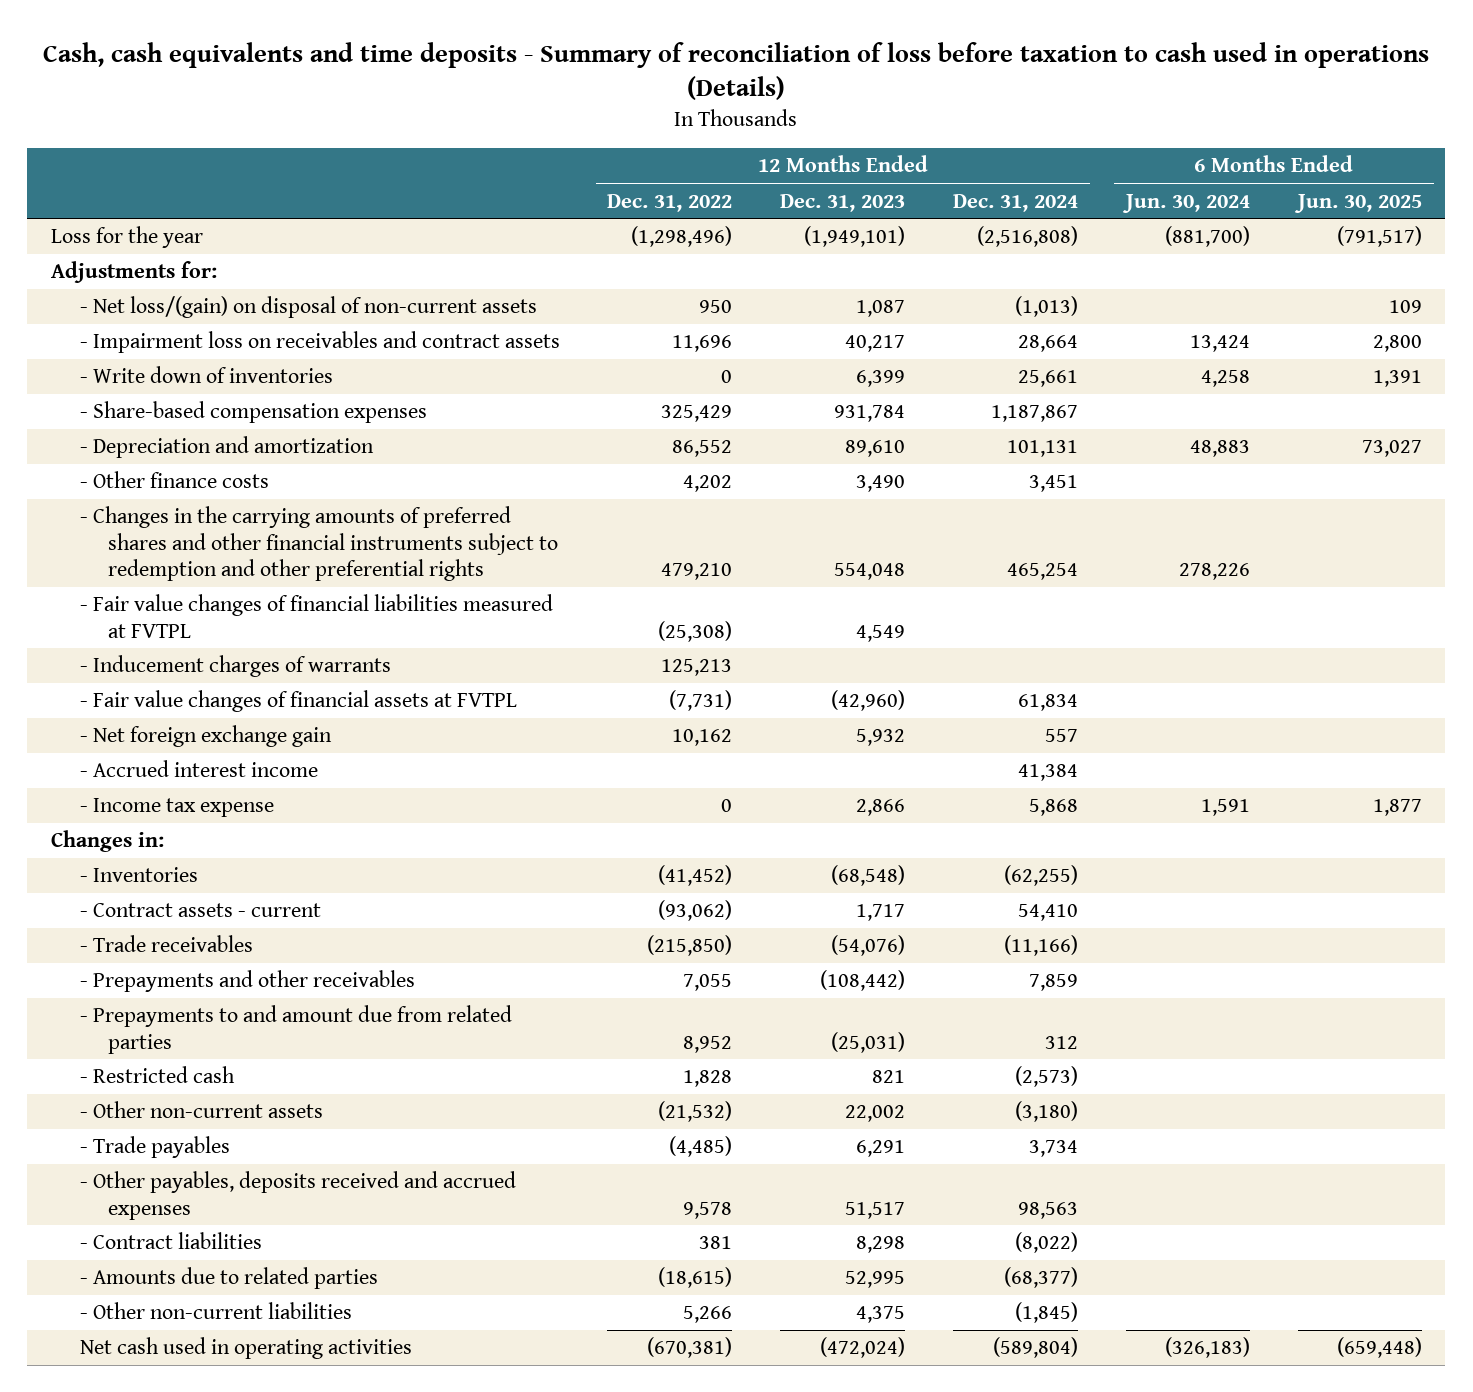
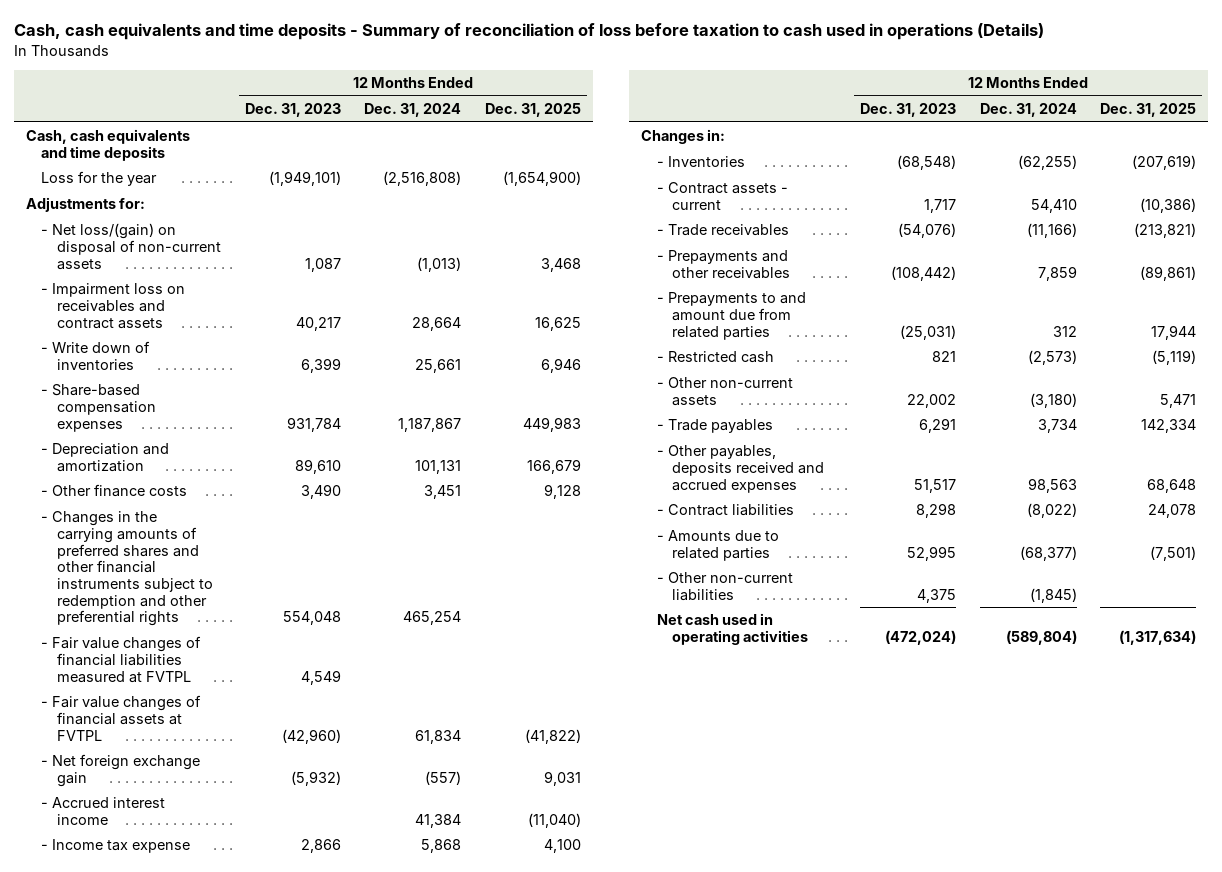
- | 12 Months Ended Dec. 31, 2022 | 12 Months Ended Dec. 31, 2023 | 12 Months Ended Dec. 31, 2024 | 6 Months Ended Jun. 30, 2024 | 6 Months Ended Jun. 30, 2025
+ | 12 Months Ended Dec. 31, 2023 | 12 Months Ended Dec. 31, 2024 | 12 Months Ended Dec. 31, 2025
+ Cash, cash equivalents and time deposits
- - Inducement charges of warrants | 125,213 | | | |
- - Net foreign exchange gain | 10,162 | 5,932 | 557 | |
+ - Net foreign exchange gain | (5,932) | (557) | 9,031

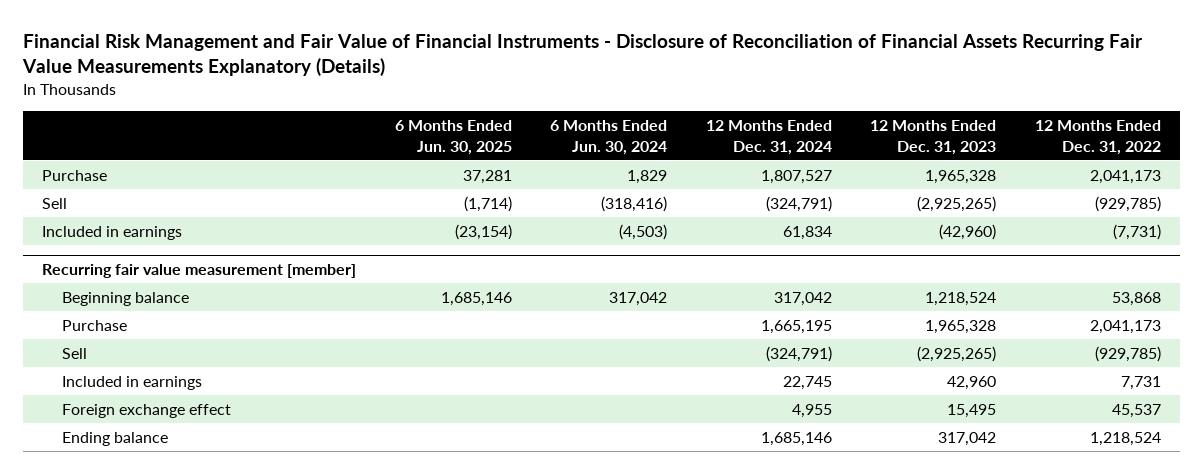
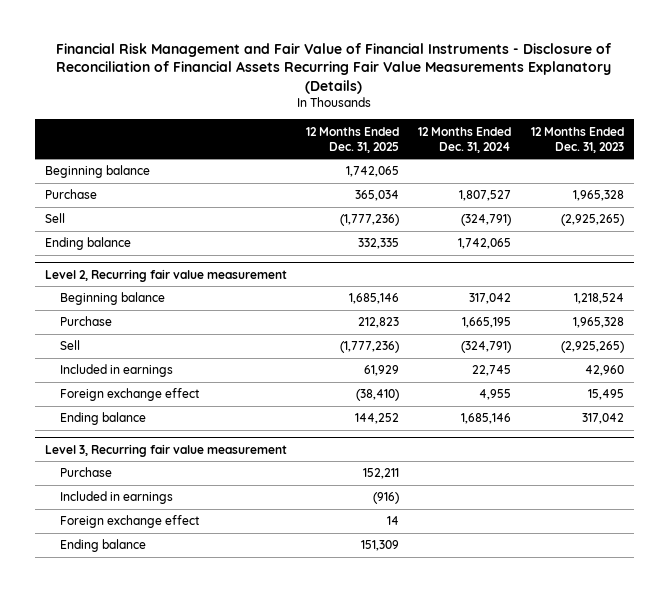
- | 6 Months Ended Jun. 30, 2025 | 6 Months Ended Jun. 30, 2024 | 12 Months Ended Dec. 31, 2024 | 12 Months Ended Dec. 31, 2023 | 12 Months Ended Dec. 31, 2022
+ | 12 Months Ended Dec. 31, 2025 | 12 Months Ended Dec. 31, 2024 | 12 Months Ended Dec. 31, 2023
+ Beginning balance | 1,742,065 | |
- Included in earnings | (23,154) | (4,503) | 61,834 | (42,960) | (7,731)
- Recurring fair value measurement [member]
+ Ending balance | 332,335 | 1,742,065 |
+ Level 2, Recurring fair value measurement
+ Level 3, Recurring fair value measurement
+ Purchase | 152,211 | |
+ Included in earnings | (916) | |
+ Foreign exchange effect | 14 | |
+ Ending balance | 151,309 | |

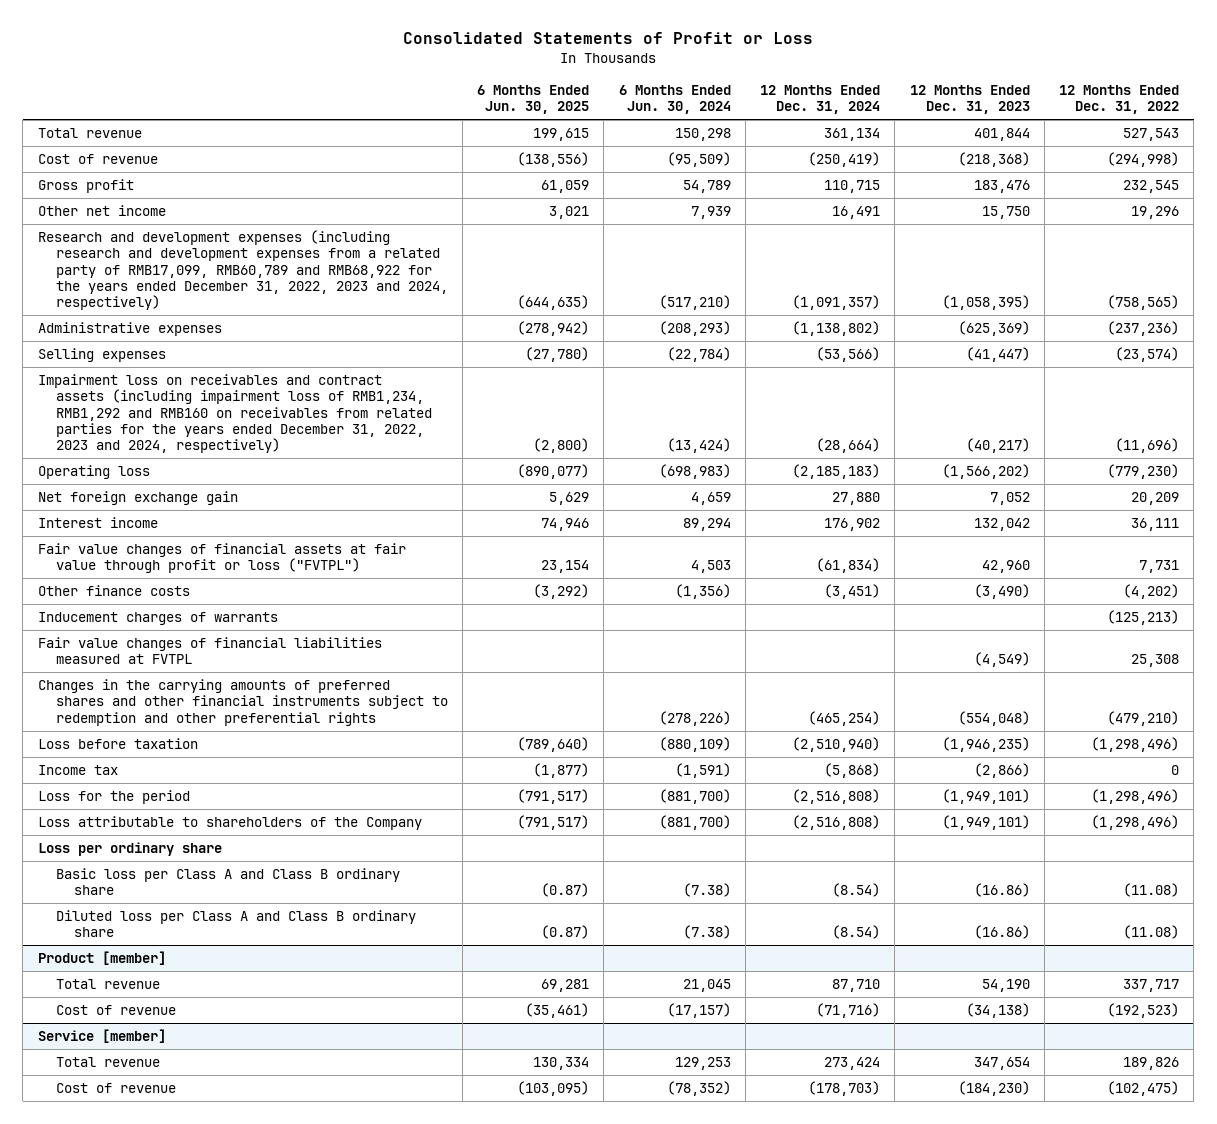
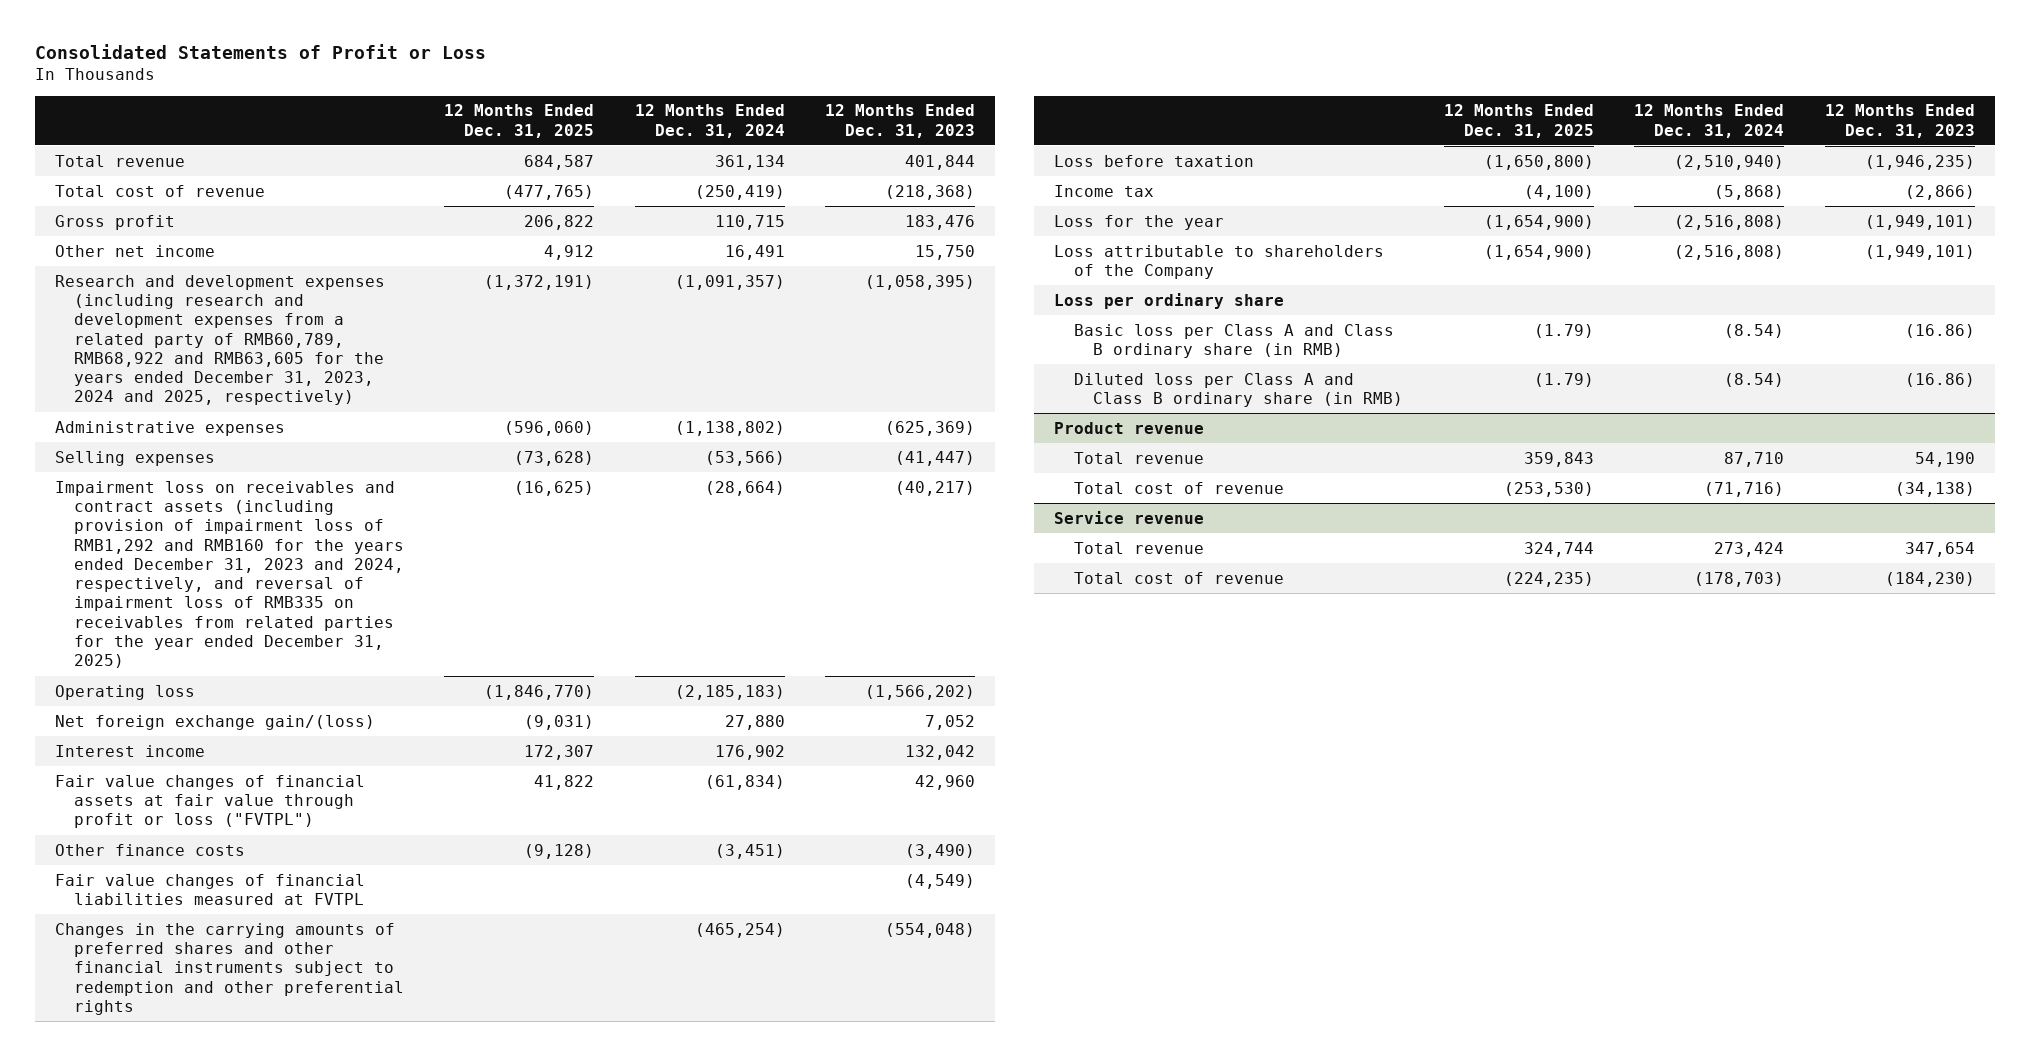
- | 6 Months Ended Jun. 30, 2025 | 6 Months Ended Jun. 30, 2024 | 12 Months Ended Dec. 31, 2024 | 12 Months Ended Dec. 31, 2023 | 12 Months Ended Dec. 31, 2022
+ | 12 Months Ended Dec. 31, 2025 | 12 Months Ended Dec. 31, 2024 | 12 Months Ended Dec. 31, 2023
- Cost of revenue | (138,556) | (95,509) | (250,419) | (218,368) | (294,998)
+ Total cost of revenue | (477,765) | (250,419) | (218,368)
- Research and development expenses (including research and development expenses from a related party of RMB17,099, RMB60,789 and RMB68,922 for the years ended December 31, 2022, 2023 and 2024, respectively) | (644,635) | (517,210) | (1,091,357) | (1,058,395) | (758,565)
+ Research and development expenses (including research and development expenses from a related party of RMB60,789, RMB68,922 and RMB63,605 for the years ended December 31, 2023, 2024 and 2025, respectively) | (1,372,191) | (1,091,357) | (1,058,395)
- Impairment loss on receivables and contract assets (including impairment loss of RMB1,234, RMB1,292 and RMB160 on receivables from related parties for the years ended December 31, 2022, 2023 and 2024, respectively) | (2,800) | (13,424) | (28,664) | (40,217) | (11,696)
+ Impairment loss on receivables and contract assets (including provision of impairment loss of RMB1,292 and RMB160 for the years ended December 31, 2023 and 2024, respectively, and reversal of impairment loss of RMB335 on receivables from related parties for the year ended December 31, 2025) | (16,625) | (28,664) | (40,217)
- Net foreign exchange gain | 5,629 | 4,659 | 27,880 | 7,052 | 20,209
+ Net foreign exchange gain/(loss) | (9,031) | 27,880 | 7,052
- Inducement charges of warrants | | | | | (125,213)
- Loss for the period | (791,517) | (881,700) | (2,516,808) | (1,949,101) | (1,298,496)
+ Loss for the year | (1,654,900) | (2,516,808) | (1,949,101)
- Basic loss per Class A and Class B ordinary share | (0.87) | (7.38) | (8.54) | (16.86) | (11.08)
- Diluted loss per Class A and Class B ordinary share | (0.87) | (7.38) | (8.54) | (16.86) | (11.08)
- Product [member]
+ Basic loss per Class A and Class B ordinary share (in RMB) | (1.79) | (8.54) | (16.86)
+ Diluted loss per Class A and Class B ordinary share (in RMB) | (1.79) | (8.54) | (16.86)
+ Product revenue
- Cost of revenue | (35,461) | (17,157) | (71,716) | (34,138) | (192,523)
- Service [member]
+ Total cost of revenue | (253,530) | (71,716) | (34,138)
+ Service revenue
- Cost of revenue | (103,095) | (78,352) | (178,703) | (184,230) | (102,475)
+ Total cost of revenue | (224,235) | (178,703) | (184,230)

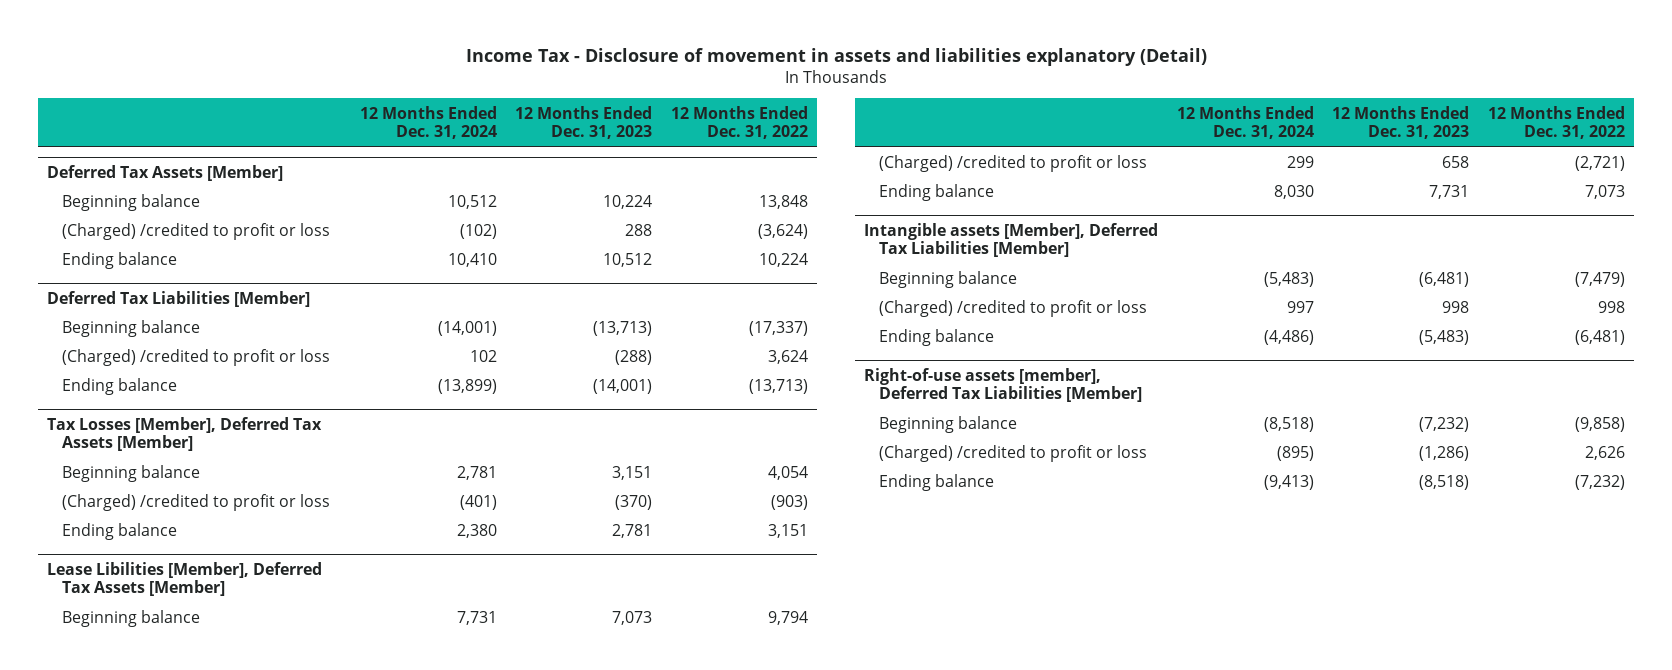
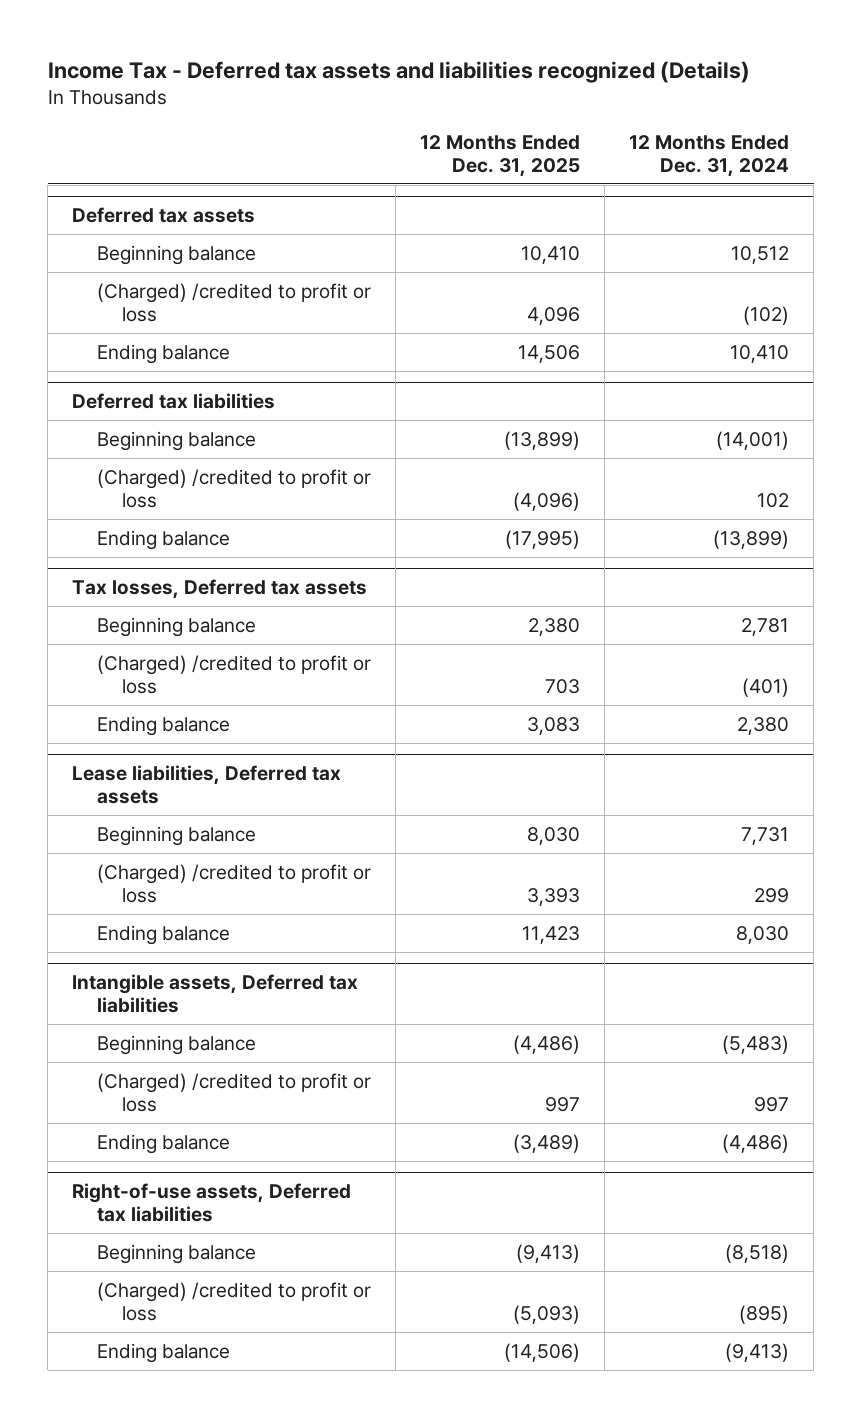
- Income Tax - Disclosure of movement in assets and liabilities explanatory (Detail)
+ Income Tax - Deferred tax assets and liabilities recognized (Details)
- | 12 Months Ended Dec. 31, 2024 | 12 Months Ended Dec. 31, 2023 | 12 Months Ended Dec. 31, 2022
+ | 12 Months Ended Dec. 31, 2025 | 12 Months Ended Dec. 31, 2024
- Deferred Tax Assets [Member]
+ Deferred tax assets
- Deferred Tax Liabilities [Member]
+ Deferred tax liabilities
- Tax Losses [Member], Deferred Tax Assets [Member]
+ Tax losses, Deferred tax assets
- Lease Libilities [Member], Deferred Tax Assets [Member]
+ Lease liabilities, Deferred tax assets
- Intangible assets [Member], Deferred Tax Liabilities [Member]
+ Intangible assets, Deferred tax liabilities
- Right-of-use assets [member], Deferred Tax Liabilities [Member]
+ Right-of-use assets, Deferred tax liabilities

